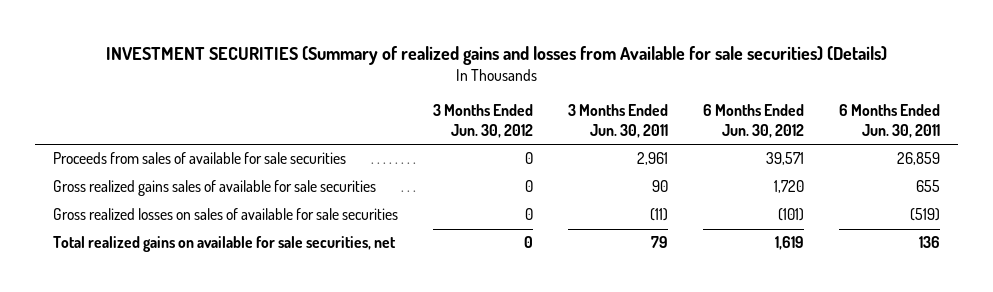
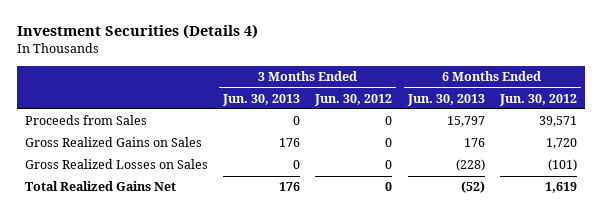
- INVESTMENT SECURITIES (Summary of realized gains and losses from Available for sale securities) (Details)
+ Investment Securities (Details 4)
- | 3 Months Ended Jun. 30, 2012 | 3 Months Ended Jun. 30, 2011 | 6 Months Ended Jun. 30, 2012 | 6 Months Ended Jun. 30, 2011
+ | 3 Months Ended Jun. 30, 2013 | 3 Months Ended Jun. 30, 2012 | 6 Months Ended Jun. 30, 2013 | 6 Months Ended Jun. 30, 2012
- Proceeds from sales of available for sale securities | 0 | 2,961 | 39,571 | 26,859
- Gross realized gains sales of available for sale securities | 0 | 90 | 1,720 | 655
- Gross realized losses on sales of available for sale securities | 0 | (11) | (101) | (519)
- Total realized gains on available for sale securities, net | 0 | 79 | 1,619 | 136
+ Proceeds from Sales | 0 | 0 | 15,797 | 39,571
+ Gross Realized Gains on Sales | 176 | 0 | 176 | 1,720
+ Gross Realized Losses on Sales | 0 | 0 | (228) | (101)
+ Total Realized Gains Net | 176 | 0 | (52) | 1,619

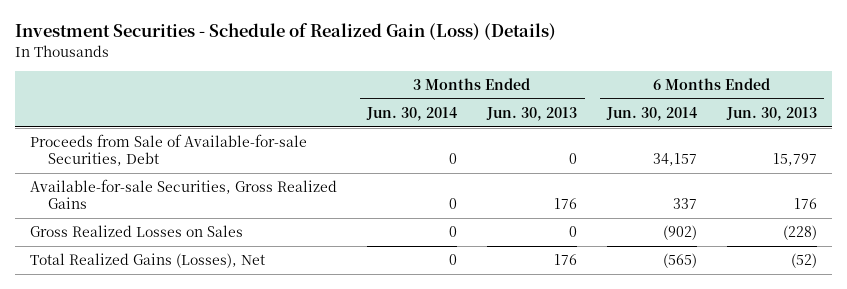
- Investment Securities (Details 4)
+ Investment Securities - Schedule of Realized Gain (Loss) (Details)
- | 3 Months Ended Jun. 30, 2013 | 3 Months Ended Jun. 30, 2012 | 6 Months Ended Jun. 30, 2013 | 6 Months Ended Jun. 30, 2012
+ | 3 Months Ended Jun. 30, 2014 | 3 Months Ended Jun. 30, 2013 | 6 Months Ended Jun. 30, 2014 | 6 Months Ended Jun. 30, 2013
- Proceeds from Sales | 0 | 0 | 15,797 | 39,571
- Gross Realized Gains on Sales | 176 | 0 | 176 | 1,720
+ Proceeds from Sale of Available-for-sale Securities, Debt | 0 | 0 | 34,157 | 15,797
+ Available-for-sale Securities, Gross Realized Gains | 0 | 176 | 337 | 176
- Total Realized Gains Net | 176 | 0 | (52) | 1,619
+ Total Realized Gains (Losses), Net | 0 | 176 | (565) | (52)

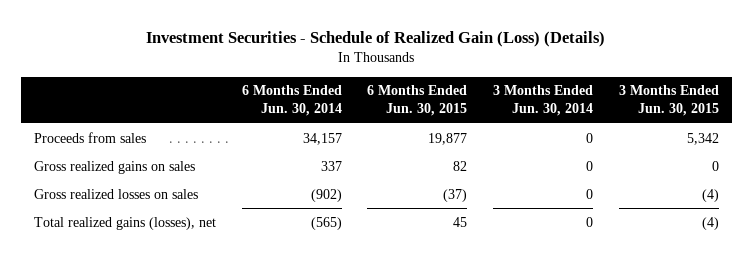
- | 3 Months Ended Jun. 30, 2014 | 3 Months Ended Jun. 30, 2013 | 6 Months Ended Jun. 30, 2014 | 6 Months Ended Jun. 30, 2013
+ | 6 Months Ended Jun. 30, 2014 | 6 Months Ended Jun. 30, 2015 | 3 Months Ended Jun. 30, 2014 | 3 Months Ended Jun. 30, 2015
- Proceeds from Sale of Available-for-sale Securities, Debt | 0 | 0 | 34,157 | 15,797
- Available-for-sale Securities, Gross Realized Gains | 0 | 176 | 337 | 176
- Gross Realized Losses on Sales | 0 | 0 | (902) | (228)
- Total Realized Gains (Losses), Net | 0 | 176 | (565) | (52)
+ Proceeds from sales | 34,157 | 19,877 | 0 | 5,342
+ Gross realized gains on sales | 337 | 82 | 0 | 0
+ Gross realized losses on sales | (902) | (37) | 0 | (4)
+ Total realized gains (losses), net | (565) | 45 | 0 | (4)

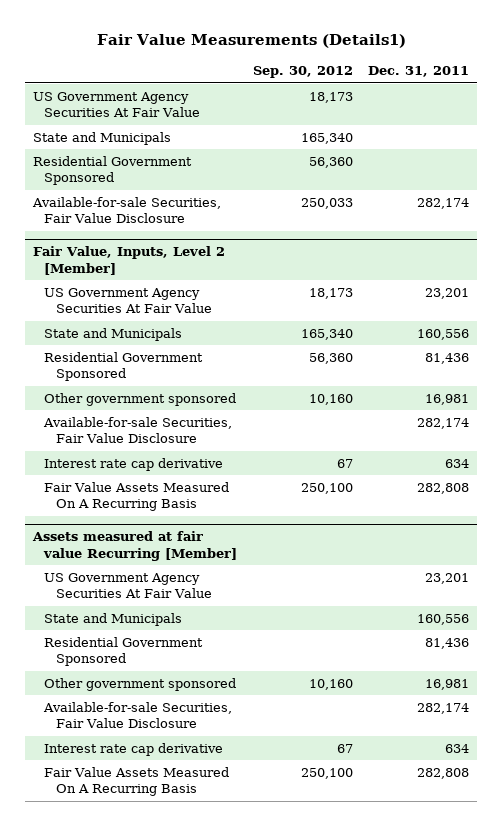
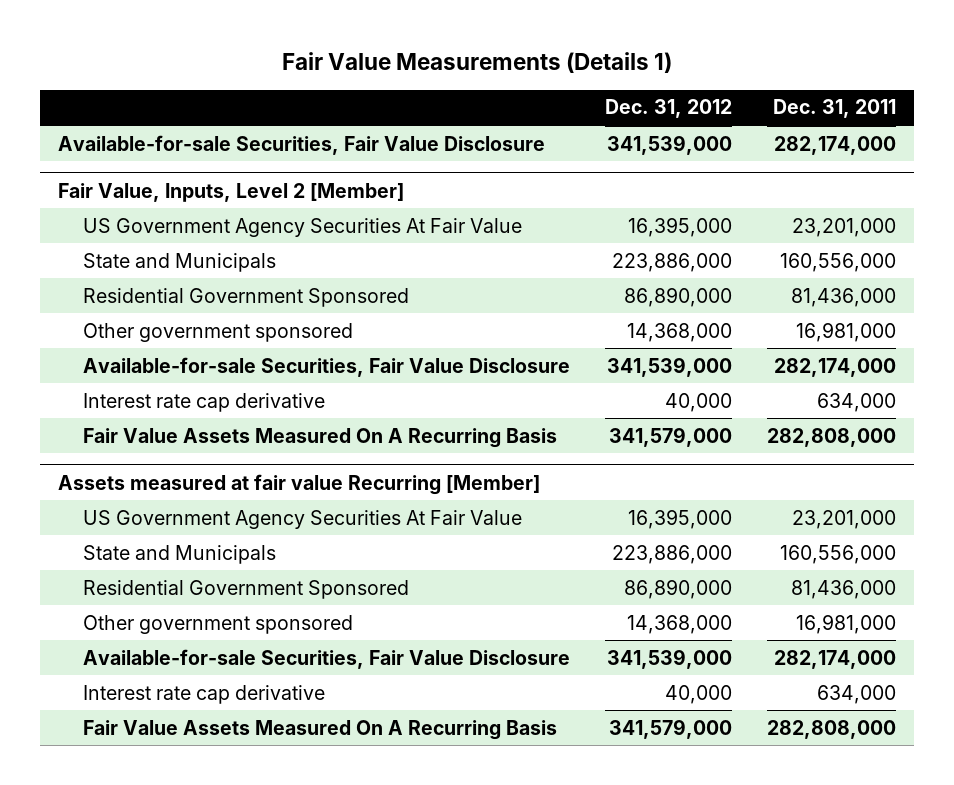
- Fair Value Measurements (Details1)
+ Fair Value Measurements (Details 1)
- | Sep. 30, 2012 | Dec. 31, 2011
+ | Dec. 31, 2012 | Dec. 31, 2011
- US Government Agency Securities At Fair Value | 18,173 |
- State and Municipals | 165,340 |
- Residential Government Sponsored | 56,360 |
- Available-for-sale Securities, Fair Value Disclosure | 250,033 | 282,174
+ Available-for-sale Securities, Fair Value Disclosure | 341,539,000 | 282,174,000
@ Fair Value, Inputs, Level 2 [Member]
- US Government Agency Securities At Fair Value | 18,173 | 23,201
- State and Municipals | 165,340 | 160,556
- Residential Government Sponsored | 56,360 | 81,436
- Other government sponsored | 10,160 | 16,981
- Available-for-sale Securities, Fair Value Disclosure | | 282,174
- Interest rate cap derivative | 67 | 634
- Fair Value Assets Measured On A Recurring Basis | 250,100 | 282,808
+ US Government Agency Securities At Fair Value | 16,395,000 | 23,201,000
+ State and Municipals | 223,886,000 | 160,556,000
+ Residential Government Sponsored | 86,890,000 | 81,436,000
+ Other government sponsored | 14,368,000 | 16,981,000
+ Available-for-sale Securities, Fair Value Disclosure | 341,539,000 | 282,174,000
+ Interest rate cap derivative | 40,000 | 634,000
+ Fair Value Assets Measured On A Recurring Basis | 341,579,000 | 282,808,000
@ Assets measured at fair value Recurring [Member]
- US Government Agency Securities At Fair Value | | 23,201
- State and Municipals | | 160,556
- Residential Government Sponsored | | 81,436
- Other government sponsored | 10,160 | 16,981
- Available-for-sale Securities, Fair Value Disclosure | | 282,174
- Interest rate cap derivative | 67 | 634
- Fair Value Assets Measured On A Recurring Basis | 250,100 | 282,808
+ US Government Agency Securities At Fair Value | 16,395,000 | 23,201,000
+ State and Municipals | 223,886,000 | 160,556,000
+ Residential Government Sponsored | 86,890,000 | 81,436,000
+ Other government sponsored | 14,368,000 | 16,981,000
+ Available-for-sale Securities, Fair Value Disclosure | 341,539,000 | 282,174,000
+ Interest rate cap derivative | 40,000 | 634,000
+ Fair Value Assets Measured On A Recurring Basis | 341,579,000 | 282,808,000

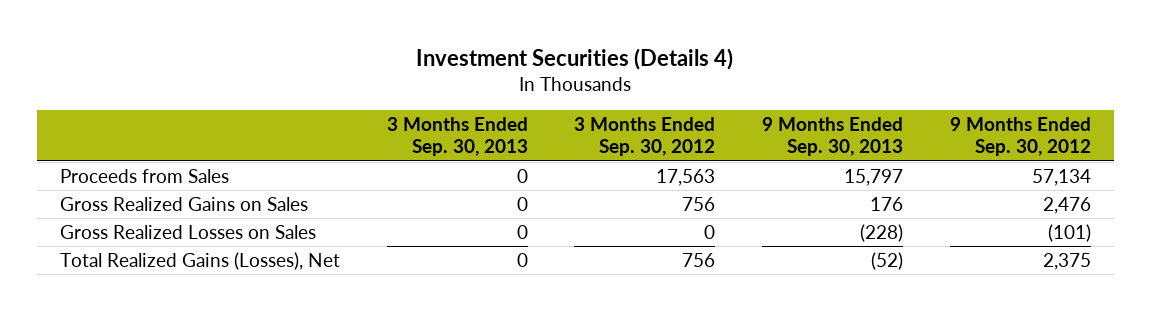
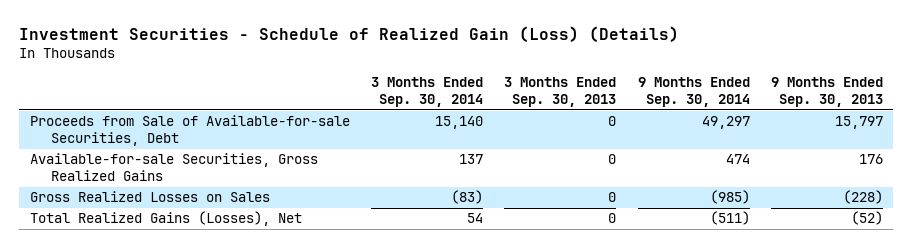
- Investment Securities (Details 4)
+ Investment Securities - Schedule of Realized Gain (Loss) (Details)
- | 3 Months Ended Sep. 30, 2013 | 3 Months Ended Sep. 30, 2012 | 9 Months Ended Sep. 30, 2013 | 9 Months Ended Sep. 30, 2012
+ | 3 Months Ended Sep. 30, 2014 | 3 Months Ended Sep. 30, 2013 | 9 Months Ended Sep. 30, 2014 | 9 Months Ended Sep. 30, 2013
- Proceeds from Sales | 0 | 17,563 | 15,797 | 57,134
- Gross Realized Gains on Sales | 0 | 756 | 176 | 2,476
+ Proceeds from Sale of Available-for-sale Securities, Debt | 15,140 | 0 | 49,297 | 15,797
+ Available-for-sale Securities, Gross Realized Gains | 137 | 0 | 474 | 176

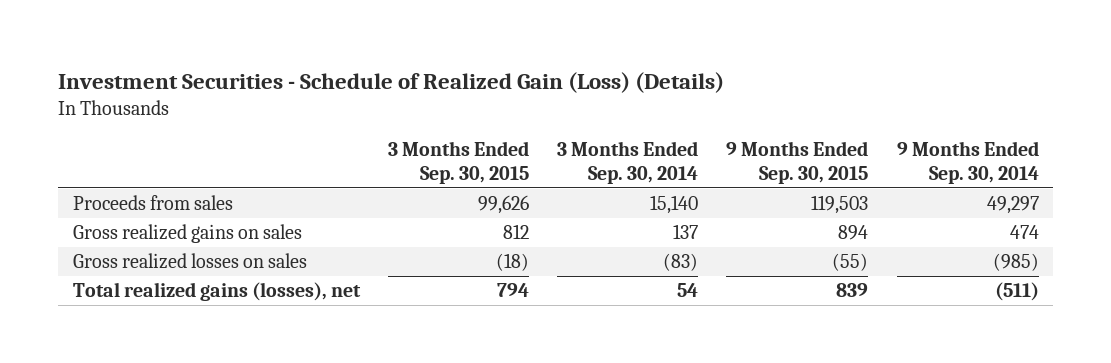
- | 3 Months Ended Sep. 30, 2014 | 3 Months Ended Sep. 30, 2013 | 9 Months Ended Sep. 30, 2014 | 9 Months Ended Sep. 30, 2013
+ | 3 Months Ended Sep. 30, 2015 | 3 Months Ended Sep. 30, 2014 | 9 Months Ended Sep. 30, 2015 | 9 Months Ended Sep. 30, 2014
- Proceeds from Sale of Available-for-sale Securities, Debt | 15,140 | 0 | 49,297 | 15,797
- Available-for-sale Securities, Gross Realized Gains | 137 | 0 | 474 | 176
- Gross Realized Losses on Sales | (83) | 0 | (985) | (228)
- Total Realized Gains (Losses), Net | 54 | 0 | (511) | (52)
+ Proceeds from sales | 99,626 | 15,140 | 119,503 | 49,297
+ Gross realized gains on sales | 812 | 137 | 894 | 474
+ Gross realized losses on sales | (18) | (83) | (55) | (985)
+ Total realized gains (losses), net | 794 | 54 | 839 | (511)

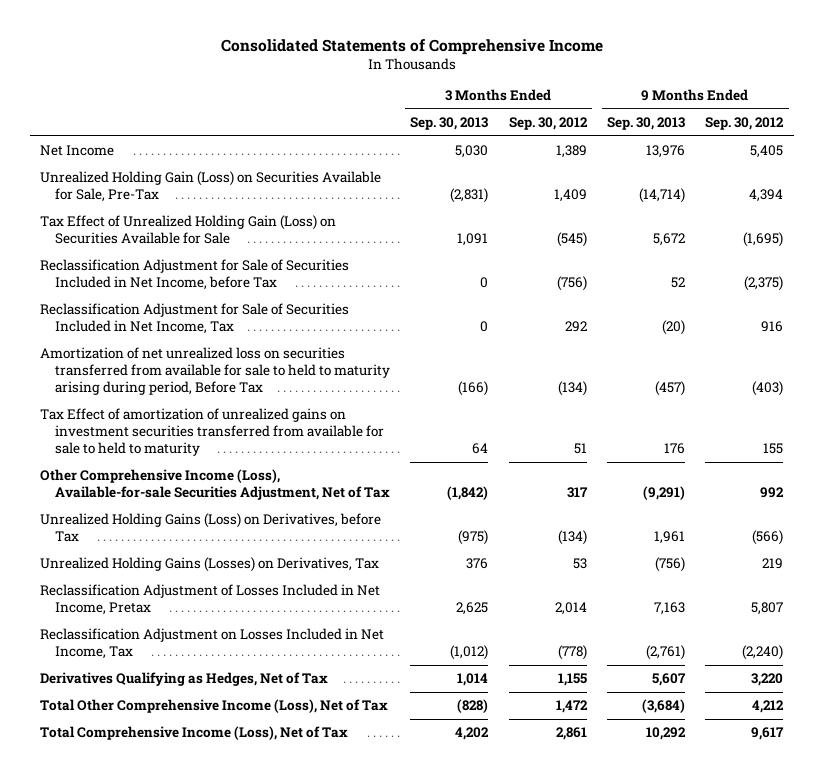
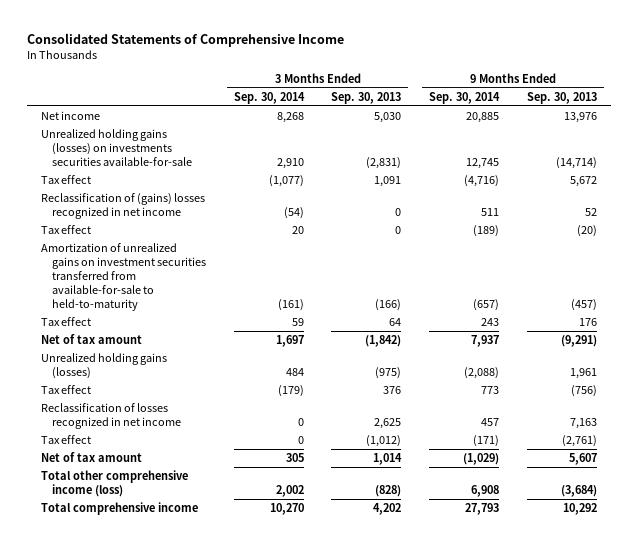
- | 3 Months Ended Sep. 30, 2013 | 3 Months Ended Sep. 30, 2012 | 9 Months Ended Sep. 30, 2013 | 9 Months Ended Sep. 30, 2012
+ | 3 Months Ended Sep. 30, 2014 | 3 Months Ended Sep. 30, 2013 | 9 Months Ended Sep. 30, 2014 | 9 Months Ended Sep. 30, 2013
- Net Income | 5,030 | 1,389 | 13,976 | 5,405
- Unrealized Holding Gain (Loss) on Securities Available for Sale, Pre-Tax | (2,831) | 1,409 | (14,714) | 4,394
- Tax Effect of Unrealized Holding Gain (Loss) on Securities Available for Sale | 1,091 | (545) | 5,672 | (1,695)
- Reclassification Adjustment for Sale of Securities Included in Net Income, before Tax | 0 | (756) | 52 | (2,375)
- Reclassification Adjustment for Sale of Securities Included in Net Income, Tax | 0 | 292 | (20) | 916
- Amortization of net unrealized loss on securities transferred from available for sale to held to maturity arising during period, Before Tax | (166) | (134) | (457) | (403)
- Tax Effect of amortization of unrealized gains on investment securities transferred from available for sale to held to maturity | 64 | 51 | 176 | 155
- Other Comprehensive Income (Loss), Available-for-sale Securities Adjustment, Net of Tax | (1,842) | 317 | (9,291) | 992
- Unrealized Holding Gains (Loss) on Derivatives, before Tax | (975) | (134) | 1,961 | (566)
- Unrealized Holding Gains (Losses) on Derivatives, Tax | 376 | 53 | (756) | 219
- Reclassification Adjustment of Losses Included in Net Income, Pretax | 2,625 | 2,014 | 7,163 | 5,807
- Reclassification Adjustment on Losses Included in Net Income, Tax | (1,012) | (778) | (2,761) | (2,240)
- Derivatives Qualifying as Hedges, Net of Tax | 1,014 | 1,155 | 5,607 | 3,220
- Total Other Comprehensive Income (Loss), Net of Tax | (828) | 1,472 | (3,684) | 4,212
- Total Comprehensive Income (Loss), Net of Tax | 4,202 | 2,861 | 10,292 | 9,617
+ Net income | 8,268 | 5,030 | 20,885 | 13,976
+ Unrealized holding gains (losses) on investments securities available-for-sale | 2,910 | (2,831) | 12,745 | (14,714)
+ Tax effect | (1,077) | 1,091 | (4,716) | 5,672
+ Reclassification of (gains) losses recognized in net income | (54) | 0 | 511 | 52
+ Tax effect | 20 | 0 | (189) | (20)
+ Amortization of unrealized gains on investment securities transferred from available-for-sale to held-to-maturity | (161) | (166) | (657) | (457)
+ Tax effect | 59 | 64 | 243 | 176
+ Net of tax amount | 1,697 | (1,842) | 7,937 | (9,291)
+ Unrealized holding gains (losses) | 484 | (975) | (2,088) | 1,961
+ Tax effect | (179) | 376 | 773 | (756)
+ Reclassification of losses recognized in net income | 0 | 2,625 | 457 | 7,163
+ Tax effect | 0 | (1,012) | (171) | (2,761)
+ Net of tax amount | 305 | 1,014 | (1,029) | 5,607
+ Total other comprehensive income (loss) | 2,002 | (828) | 6,908 | (3,684)
+ Total comprehensive income | 10,270 | 4,202 | 27,793 | 10,292

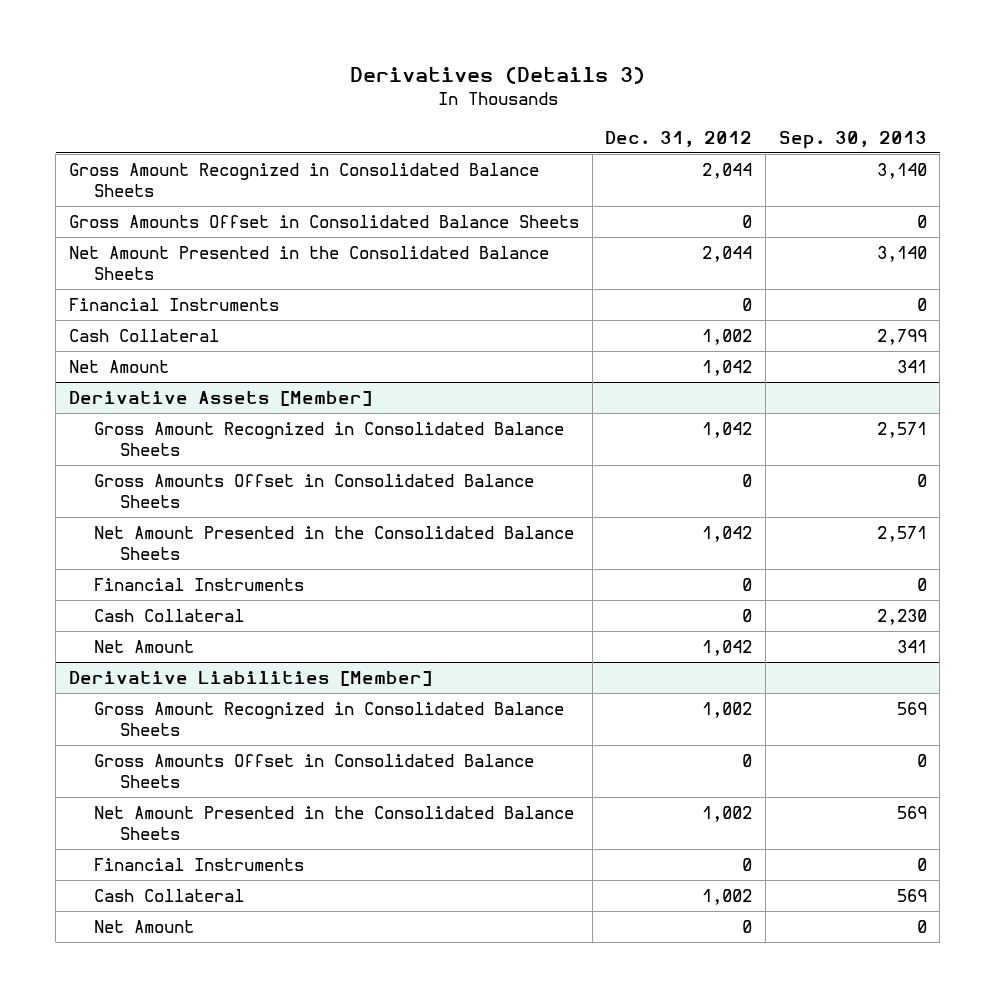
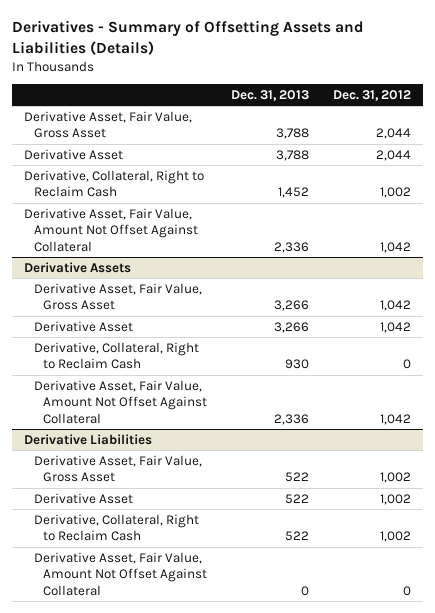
- Derivatives (Details 3)
+ Derivatives - Summary of Offsetting Assets and Liabilities (Details)
- | Dec. 31, 2012 | Sep. 30, 2013
+ | Dec. 31, 2013 | Dec. 31, 2012
- Gross Amount Recognized in Consolidated Balance Sheets | 2,044 | 3,140
- Gross Amounts Offset in Consolidated Balance Sheets | 0 | 0
- Net Amount Presented in the Consolidated Balance Sheets | 2,044 | 3,140
- Financial Instruments | 0 | 0
- Cash Collateral | 1,002 | 2,799
- Net Amount | 1,042 | 341
- Derivative Assets [Member]
- Gross Amount Recognized in Consolidated Balance Sheets | 1,042 | 2,571
- Gross Amounts Offset in Consolidated Balance Sheets | 0 | 0
- Net Amount Presented in the Consolidated Balance Sheets | 1,042 | 2,571
- Financial Instruments | 0 | 0
- Cash Collateral | 0 | 2,230
- Net Amount | 1,042 | 341
- Derivative Liabilities [Member]
- Gross Amount Recognized in Consolidated Balance Sheets | 1,002 | 569
- Gross Amounts Offset in Consolidated Balance Sheets | 0 | 0
- Net Amount Presented in the Consolidated Balance Sheets | 1,002 | 569
- Financial Instruments | 0 | 0
- Cash Collateral | 1,002 | 569
- Net Amount | 0 | 0
+ Derivative Asset, Fair Value, Gross Asset | 3,788 | 2,044
+ Derivative Asset | 3,788 | 2,044
+ Derivative, Collateral, Right to Reclaim Cash | 1,452 | 1,002
+ Derivative Asset, Fair Value, Amount Not Offset Against Collateral | 2,336 | 1,042
+ Derivative Assets
+ Derivative Asset, Fair Value, Gross Asset | 3,266 | 1,042
+ Derivative Asset | 3,266 | 1,042
+ Derivative, Collateral, Right to Reclaim Cash | 930 | 0
+ Derivative Asset, Fair Value, Amount Not Offset Against Collateral | 2,336 | 1,042
+ Derivative Liabilities
+ Derivative Asset, Fair Value, Gross Asset | 522 | 1,002
+ Derivative Asset | 522 | 1,002
+ Derivative, Collateral, Right to Reclaim Cash | 522 | 1,002
+ Derivative Asset, Fair Value, Amount Not Offset Against Collateral | 0 | 0

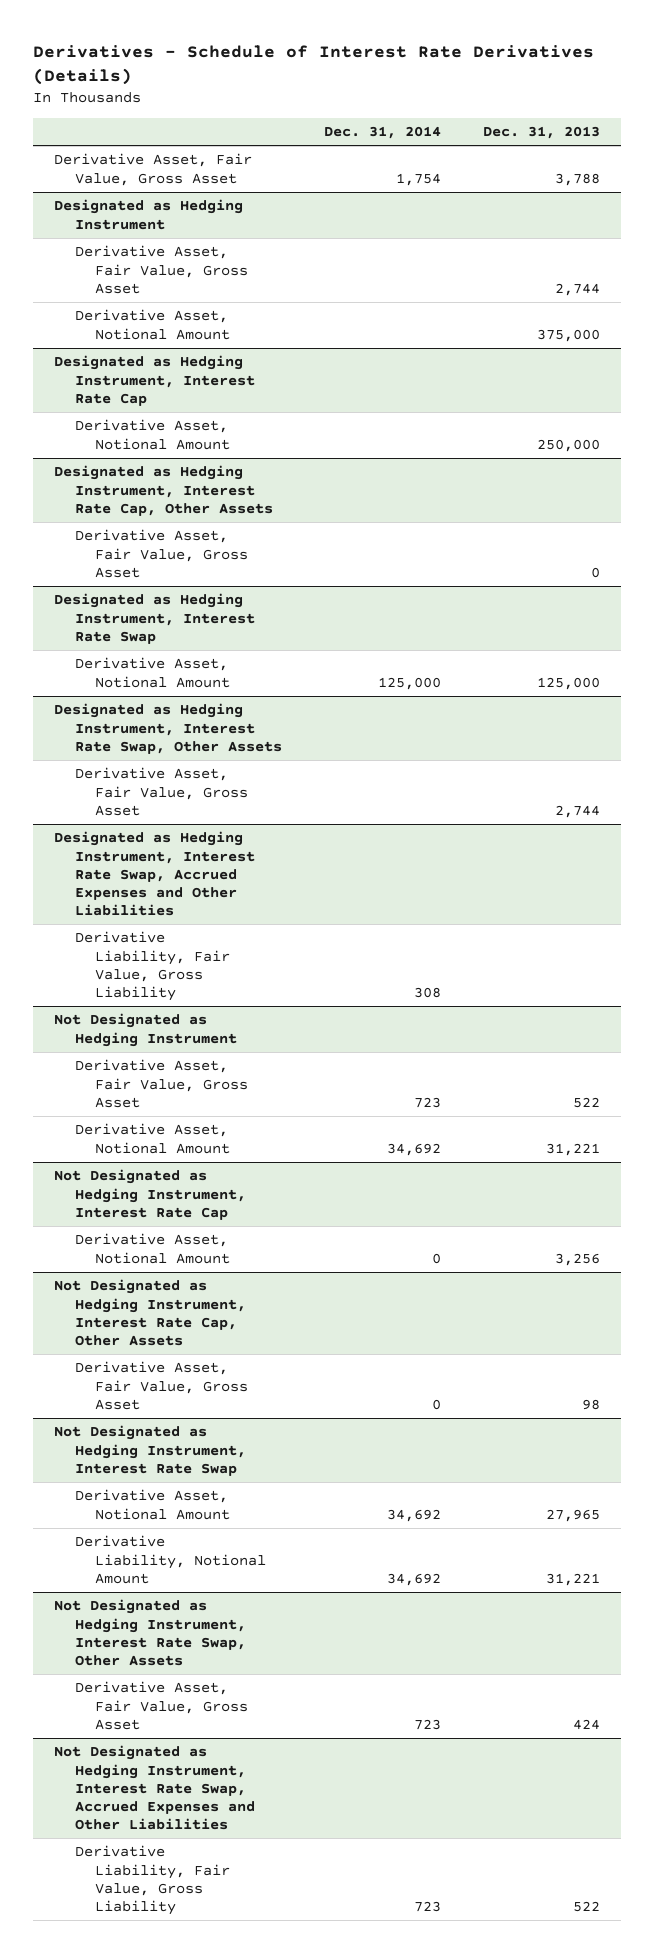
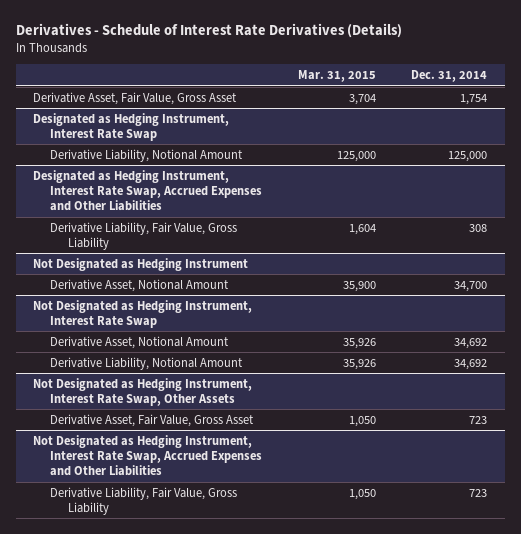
- | Dec. 31, 2014 | Dec. 31, 2013
+ | Mar. 31, 2015 | Dec. 31, 2014
- Designated as Hedging Instrument
- Derivative Asset, Fair Value, Gross Asset | | 2,744
- Derivative Asset, Notional Amount | | 375,000
- Designated as Hedging Instrument, Interest Rate Cap
- Derivative Asset, Notional Amount | | 250,000
- Designated as Hedging Instrument, Interest Rate Cap, Other Assets
- Derivative Asset, Fair Value, Gross Asset | | 0
@ Designated as Hedging Instrument, Interest Rate Swap
- Derivative Asset, Notional Amount | 125,000 | 125,000
- Designated as Hedging Instrument, Interest Rate Swap, Other Assets
- Derivative Asset, Fair Value, Gross Asset | | 2,744
@ Designated as Hedging Instrument, Interest Rate Swap
+ Derivative Liability, Notional Amount | 125,000 | 125,000
@ Not Designated as Hedging Instrument
- Derivative Asset, Fair Value, Gross Asset | 723 | 522
- Derivative Asset, Notional Amount | 34,692 | 31,221
- Not Designated as Hedging Instrument, Interest Rate Cap
- Derivative Asset, Notional Amount | 0 | 3,256
- Not Designated as Hedging Instrument, Interest Rate Cap, Other Assets
- Derivative Asset, Fair Value, Gross Asset | 0 | 98
@ Not Designated as Hedging Instrument
+ Derivative Asset, Notional Amount | 35,900 | 34,700

